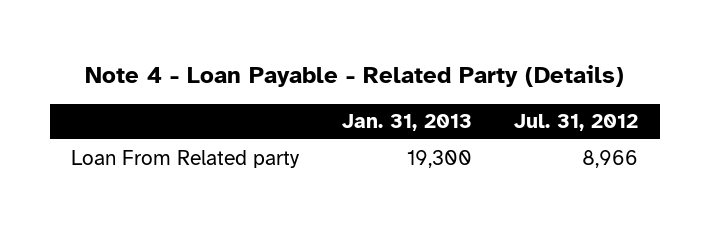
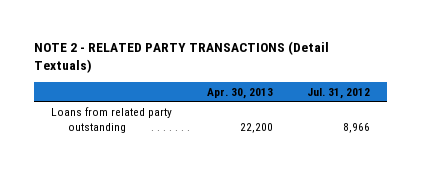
- Note 4 - Loan Payable - Related Party (Details)
+ NOTE 2 - RELATED PARTY TRANSACTIONS (Detail Textuals)
- | Jan. 31, 2013 | Jul. 31, 2012
+ | Apr. 30, 2013 | Jul. 31, 2012
- Loan From Related party | 19,300 | 8,966
+ Loans from related party outstanding | 22,200 | 8,966

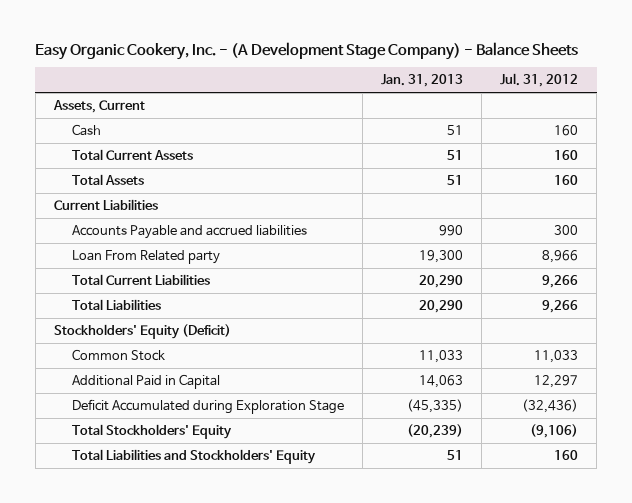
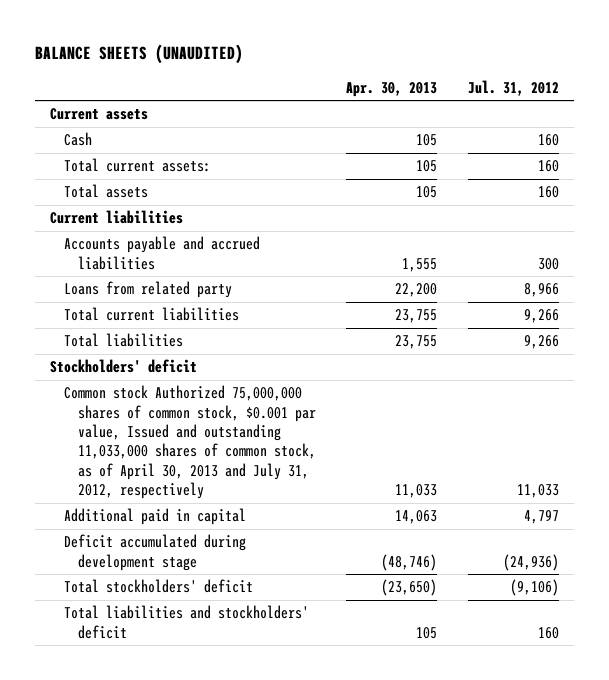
- Easy Organic Cookery, Inc. - (A Development Stage Company) - Balance Sheets
+ BALANCE SHEETS (UNAUDITED)
- | Jan. 31, 2013 | Jul. 31, 2012
+ | Apr. 30, 2013 | Jul. 31, 2012
- Assets, Current
+ Current assets
- Total Current Assets | 51 | 160
- Total Assets | 51 | 160
- Current Liabilities
- Accounts Payable and accrued liabilities | 990 | 300
- Loan From Related party | 19,300 | 8,966
- Total Current Liabilities | 20,290 | 9,266
- Total Liabilities | 20,290 | 9,266
- Stockholders' Equity (Deficit)
- Common Stock | 11,033 | 11,033
- Additional Paid in Capital | 14,063 | 12,297
- Deficit Accumulated during Exploration Stage | (45,335) | (32,436)
- Total Stockholders' Equity | (20,239) | (9,106)
- Total Liabilities and Stockholders' Equity | 51 | 160
+ Total current assets: | 105 | 160
+ Total assets | 105 | 160
+ Current liabilities
+ Accounts payable and accrued liabilities | 1,555 | 300
+ Loans from related party | 22,200 | 8,966
+ Total current liabilities | 23,755 | 9,266
+ Total liabilities | 23,755 | 9,266
+ Stockholders' deficit
+ Common stock Authorized 75,000,000 shares of common stock, $0.001 par value, Issued and outstanding 11,033,000 shares of common stock, as of April 30, 2013 and July 31, 2012, respectively | 11,033 | 11,033
+ Additional paid in capital | 14,063 | 4,797
+ Deficit accumulated during development stage | (48,746) | (24,936)
+ Total stockholders' deficit | (23,650) | (9,106)
+ Total liabilities and stockholders' deficit | 105 | 160

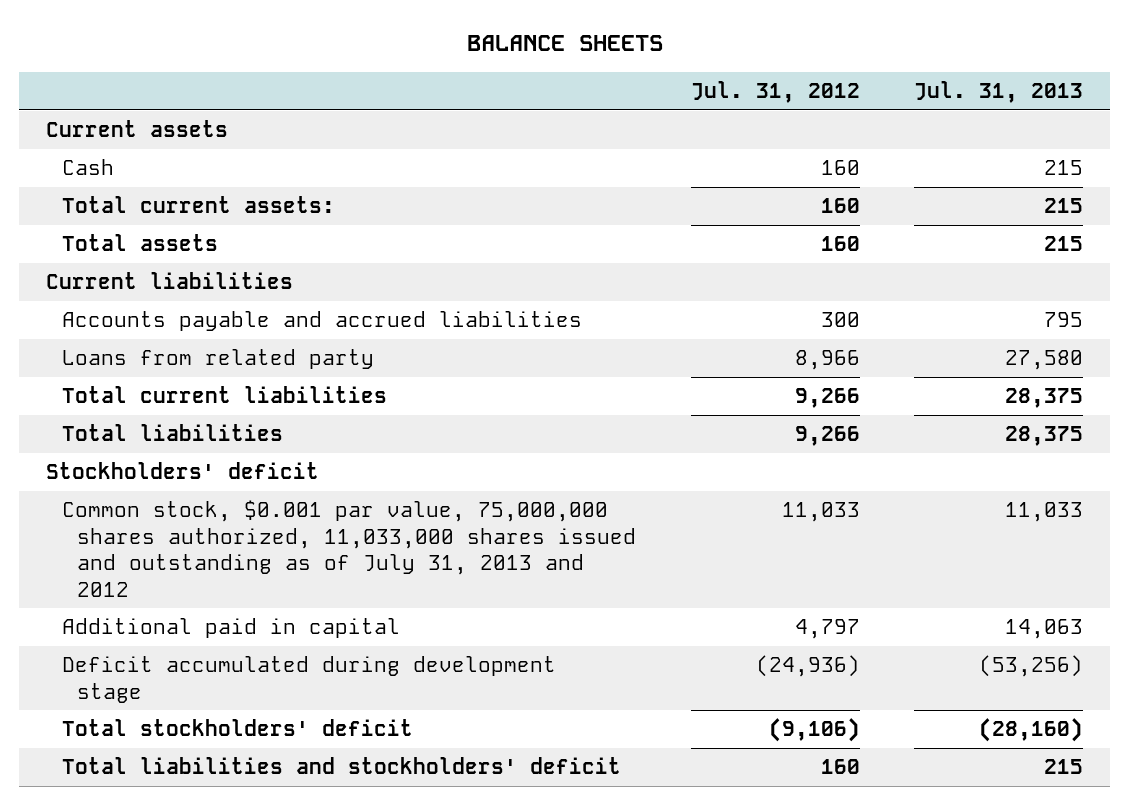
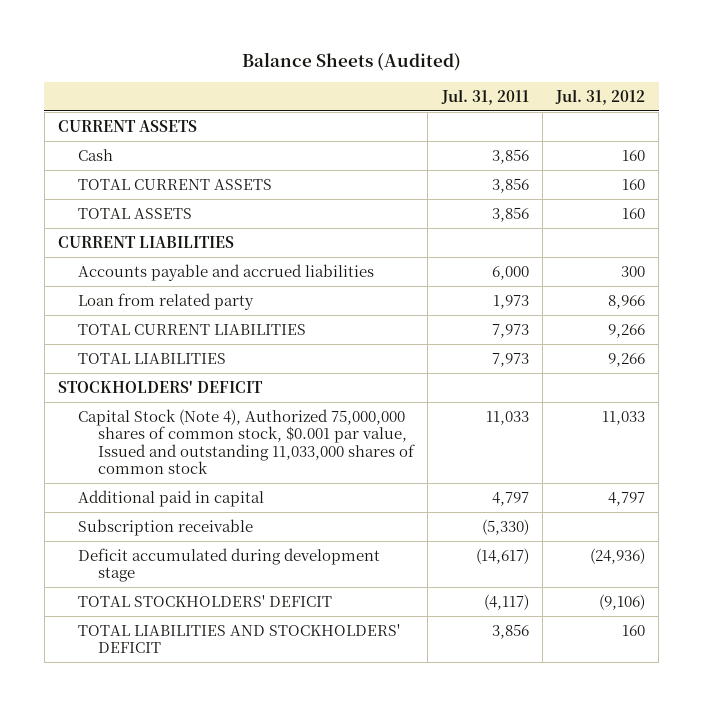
- BALANCE SHEETS
+ Balance Sheets (Audited)
- | Jul. 31, 2012 | Jul. 31, 2013
+ | Jul. 31, 2011 | Jul. 31, 2012
- Current assets
+ CURRENT ASSETS
- Total current assets: | 160 | 215
- Total assets | 160 | 215
- Current liabilities
+ TOTAL CURRENT ASSETS | 3,856 | 160
+ TOTAL ASSETS | 3,856 | 160
+ CURRENT LIABILITIES
- Loans from related party | 8,966 | 27,580
- Total current liabilities | 9,266 | 28,375
- Total liabilities | 9,266 | 28,375
- Stockholders' deficit
- Common stock, $0.001 par value, 75,000,000 shares authorized, 11,033,000 shares issued and outstanding as of July 31, 2013 and 2012 | 11,033 | 11,033
+ Loan from related party | 1,973 | 8,966
+ TOTAL CURRENT LIABILITIES | 7,973 | 9,266
+ TOTAL LIABILITIES | 7,973 | 9,266
+ STOCKHOLDERS' DEFICIT
+ Capital Stock (Note 4), Authorized 75,000,000 shares of common stock, $0.001 par value, Issued and outstanding 11,033,000 shares of common stock | 11,033 | 11,033
+ Subscription receivable | (5,330) |
- Total stockholders' deficit | (9,106) | (28,160)
- Total liabilities and stockholders' deficit | 160 | 215
+ TOTAL STOCKHOLDERS' DEFICIT | (4,117) | (9,106)
+ TOTAL LIABILITIES AND STOCKHOLDERS' DEFICIT | 3,856 | 160

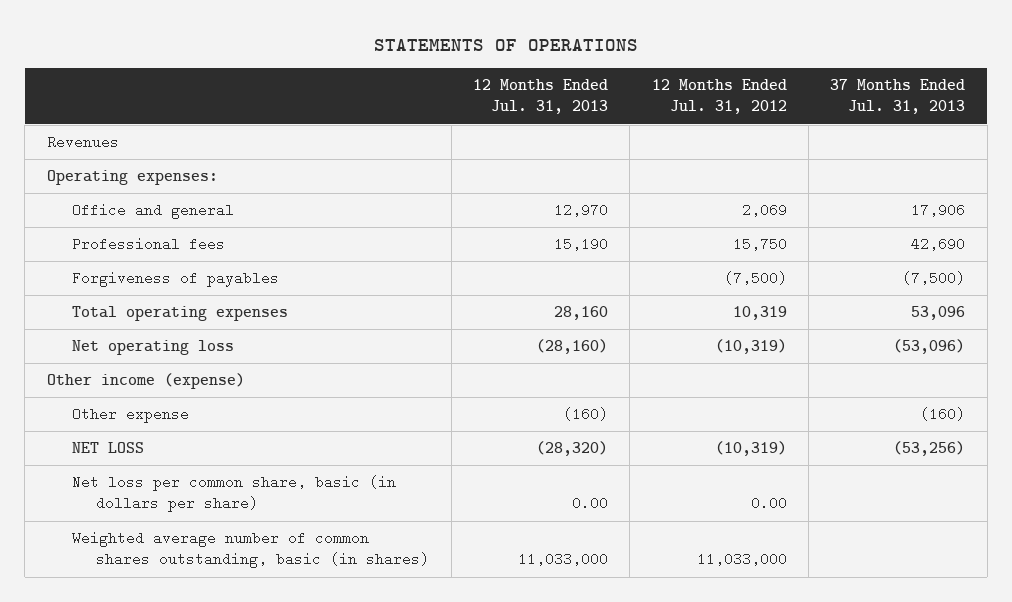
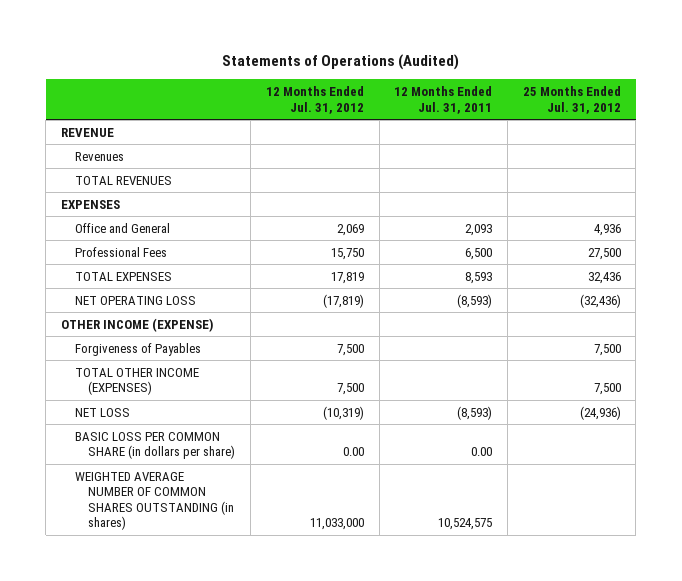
- STATEMENTS OF OPERATIONS
+ Statements of Operations (Audited)
- | 12 Months Ended Jul. 31, 2013 | 12 Months Ended Jul. 31, 2012 | 37 Months Ended Jul. 31, 2013
+ | 12 Months Ended Jul. 31, 2012 | 12 Months Ended Jul. 31, 2011 | 25 Months Ended Jul. 31, 2012
+ REVENUE
- Operating expenses:
- Office and general | 12,970 | 2,069 | 17,906
- Professional fees | 15,190 | 15,750 | 42,690
- Forgiveness of payables | | (7,500) | (7,500)
- Total operating expenses | 28,160 | 10,319 | 53,096
- Net operating loss | (28,160) | (10,319) | (53,096)
- Other income (expense)
- Other expense | (160) | | (160)
+ TOTAL REVENUES
+ EXPENSES
+ Office and General | 2,069 | 2,093 | 4,936
+ Professional Fees | 15,750 | 6,500 | 27,500
+ TOTAL EXPENSES | 17,819 | 8,593 | 32,436
+ NET OPERATING LOSS | (17,819) | (8,593) | (32,436)
+ OTHER INCOME (EXPENSE)
+ Forgiveness of Payables | 7,500 | | 7,500
+ TOTAL OTHER INCOME (EXPENSES) | 7,500 | | 7,500
- Net loss per common share, basic (in dollars per share) | 0.00 | 0.00 |
- Weighted average number of common shares outstanding, basic (in shares) | 11,033,000 | 11,033,000 |
+ BASIC LOSS PER COMMON SHARE (in dollars per share) | 0.00 | 0.00 |
+ WEIGHTED AVERAGE NUMBER OF COMMON SHARES OUTSTANDING (in shares) | 11,033,000 | 10,524,575 |

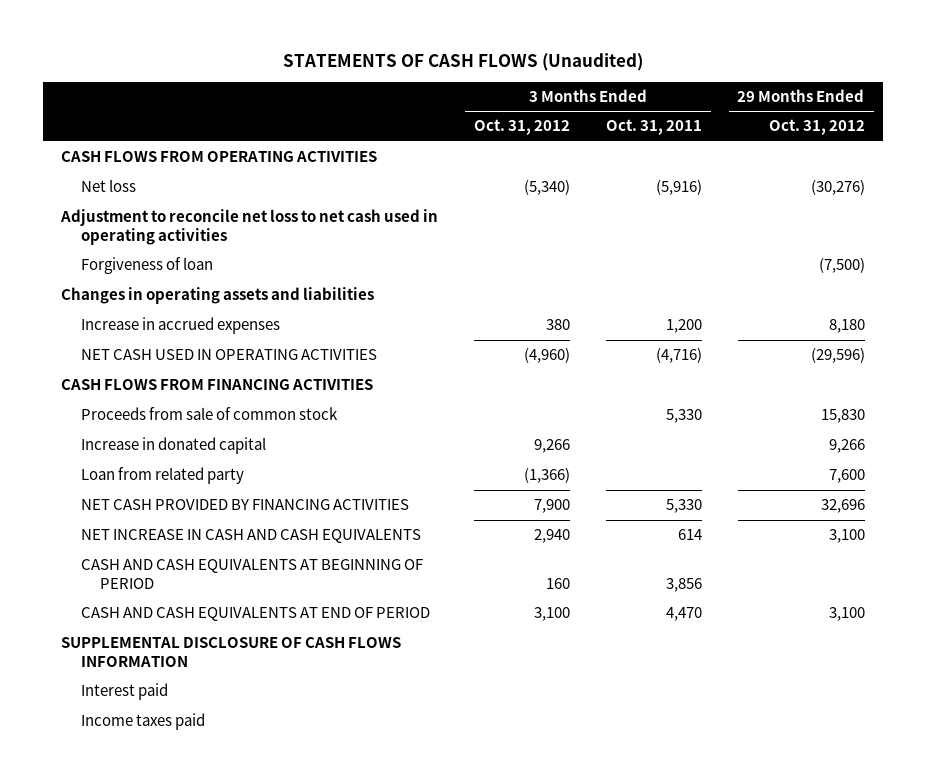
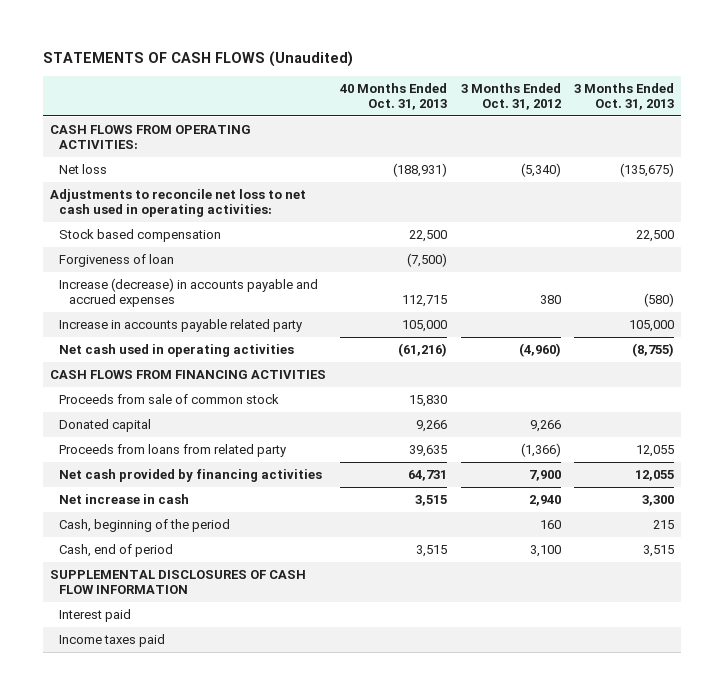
- | 3 Months Ended Oct. 31, 2012 | 3 Months Ended Oct. 31, 2011 | 29 Months Ended Oct. 31, 2012
+ | 40 Months Ended Oct. 31, 2013 | 3 Months Ended Oct. 31, 2012 | 3 Months Ended Oct. 31, 2013
- CASH FLOWS FROM OPERATING ACTIVITIES
+ CASH FLOWS FROM OPERATING ACTIVITIES:
- Adjustment to reconcile net loss to net cash used in operating activities
+ Adjustments to reconcile net loss to net cash used in operating activities:
+ Stock based compensation | 22,500 | | 22,500
- Changes in operating assets and liabilities
- Increase in accrued expenses | 380 | 1,200 | 8,180
- NET CASH USED IN OPERATING ACTIVITIES | (4,960) | (4,716) | (29,596)
+ Increase (decrease) in accounts payable and accrued expenses | 112,715 | 380 | (580)
+ Increase in accounts payable related party | 105,000 | | 105,000
+ Net cash used in operating activities | (61,216) | (4,960) | (8,755)
- Increase in donated capital | 9,266 | | 9,266
- Loan from related party | (1,366) | | 7,600
- NET CASH PROVIDED BY FINANCING ACTIVITIES | 7,900 | 5,330 | 32,696
- NET INCREASE IN CASH AND CASH EQUIVALENTS | 2,940 | 614 | 3,100
- CASH AND CASH EQUIVALENTS AT BEGINNING OF PERIOD | 160 | 3,856 |
- CASH AND CASH EQUIVALENTS AT END OF PERIOD | 3,100 | 4,470 | 3,100
- SUPPLEMENTAL DISCLOSURE OF CASH FLOWS INFORMATION
+ Donated capital | 9,266 | 9,266 |
+ Proceeds from loans from related party | 39,635 | (1,366) | 12,055
+ Net cash provided by financing activities | 64,731 | 7,900 | 12,055
+ Net increase in cash | 3,515 | 2,940 | 3,300
+ Cash, beginning of the period | | 160 | 215
+ Cash, end of period | 3,515 | 3,100 | 3,515
+ SUPPLEMENTAL DISCLOSURES OF CASH FLOW INFORMATION

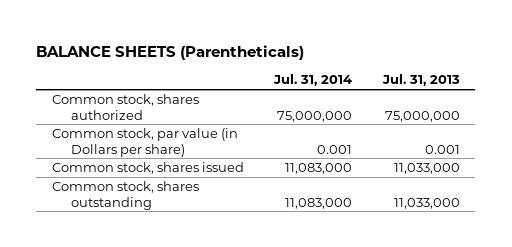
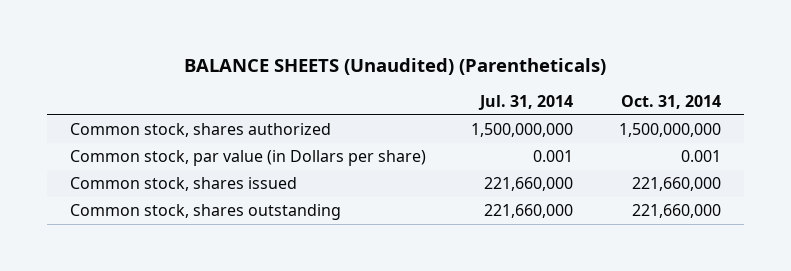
- BALANCE SHEETS (Parentheticals)
+ BALANCE SHEETS (Unaudited) (Parentheticals)
- | Jul. 31, 2014 | Jul. 31, 2013
+ | Jul. 31, 2014 | Oct. 31, 2014
- Common stock, shares authorized | 75,000,000 | 75,000,000
+ Common stock, shares authorized | 1,500,000,000 | 1,500,000,000
- Common stock, shares issued | 11,083,000 | 11,033,000
- Common stock, shares outstanding | 11,083,000 | 11,033,000
+ Common stock, shares issued | 221,660,000 | 221,660,000
+ Common stock, shares outstanding | 221,660,000 | 221,660,000

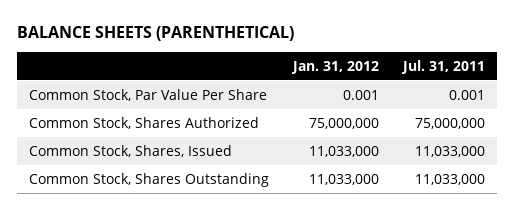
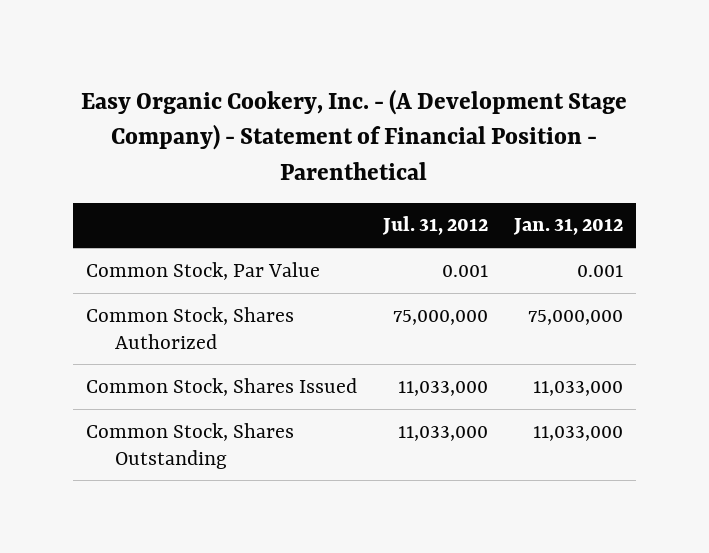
- BALANCE SHEETS (PARENTHETICAL)
+ Easy Organic Cookery, Inc. - (A Development Stage Company) - Statement of Financial Position - Parenthetical
- | Jan. 31, 2012 | Jul. 31, 2011
+ | Jul. 31, 2012 | Jan. 31, 2012
- Common Stock, Par Value Per Share | 0.001 | 0.001
+ Common Stock, Par Value | 0.001 | 0.001
- Common Stock, Shares, Issued | 11,033,000 | 11,033,000
+ Common Stock, Shares Issued | 11,033,000 | 11,033,000

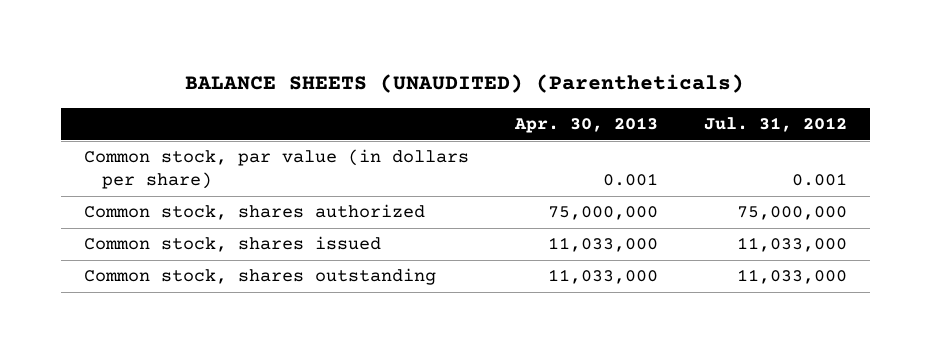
- Easy Organic Cookery, Inc. - (A Development Stage Company) - Statement of Financial Position - Parenthetical
+ BALANCE SHEETS (UNAUDITED) (Parentheticals)
- | Jul. 31, 2012 | Jan. 31, 2012
+ | Apr. 30, 2013 | Jul. 31, 2012
- Common Stock, Par Value | 0.001 | 0.001
- Common Stock, Shares Authorized | 75,000,000 | 75,000,000
- Common Stock, Shares Issued | 11,033,000 | 11,033,000
- Common Stock, Shares Outstanding | 11,033,000 | 11,033,000
+ Common stock, par value (in dollars per share) | 0.001 | 0.001
+ Common stock, shares authorized | 75,000,000 | 75,000,000
+ Common stock, shares issued | 11,033,000 | 11,033,000
+ Common stock, shares outstanding | 11,033,000 | 11,033,000

